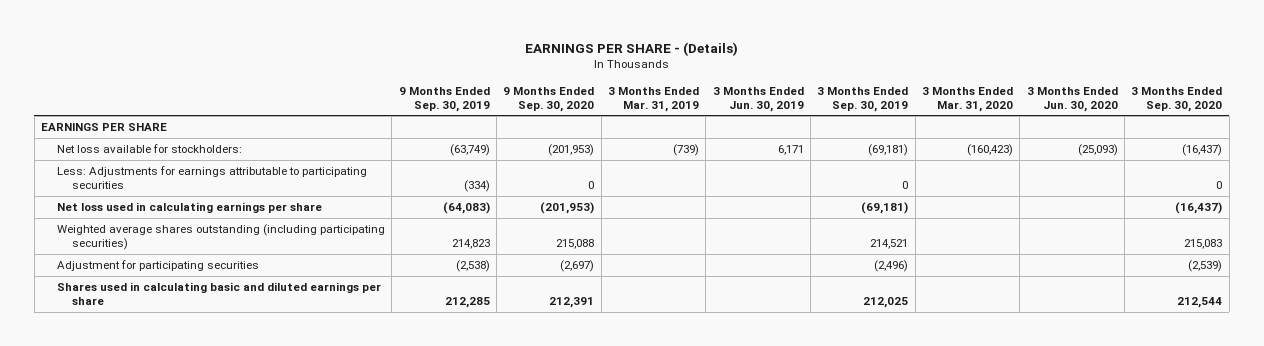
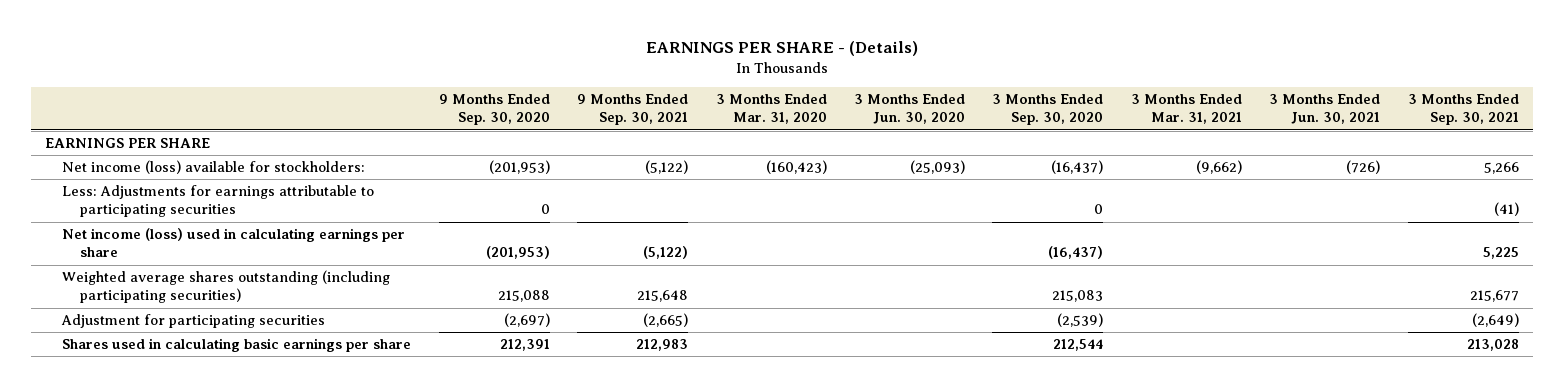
- | 9 Months Ended Sep. 30, 2019 | 9 Months Ended Sep. 30, 2020 | 3 Months Ended Mar. 31, 2019 | 3 Months Ended Jun. 30, 2019 | 3 Months Ended Sep. 30, 2019 | 3 Months Ended Mar. 31, 2020 | 3 Months Ended Jun. 30, 2020 | 3 Months Ended Sep. 30, 2020
+ | 9 Months Ended Sep. 30, 2020 | 9 Months Ended Sep. 30, 2021 | 3 Months Ended Mar. 31, 2020 | 3 Months Ended Jun. 30, 2020 | 3 Months Ended Sep. 30, 2020 | 3 Months Ended Mar. 31, 2021 | 3 Months Ended Jun. 30, 2021 | 3 Months Ended Sep. 30, 2021
- Net loss available for stockholders: | (63,749) | (201,953) | (739) | 6,171 | (69,181) | (160,423) | (25,093) | (16,437)
+ Net income (loss) available for stockholders: | (201,953) | (5,122) | (160,423) | (25,093) | (16,437) | (9,662) | (726) | 5,266
- Net loss used in calculating earnings per share | (64,083) | (201,953) | | | (69,181) | | | (16,437)
+ Net income (loss) used in calculating earnings per share | (201,953) | (5,122) | | | (16,437) | | | 5,225
- Shares used in calculating basic and diluted earnings per share | 212,285 | 212,391 | | | 212,025 | | | 212,544
+ Shares used in calculating basic earnings per share | 212,391 | 212,983 | | | 212,544 | | | 213,028

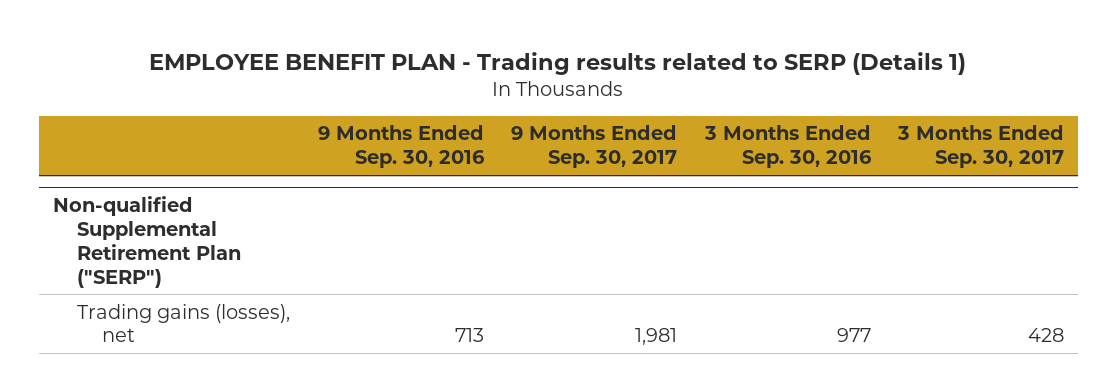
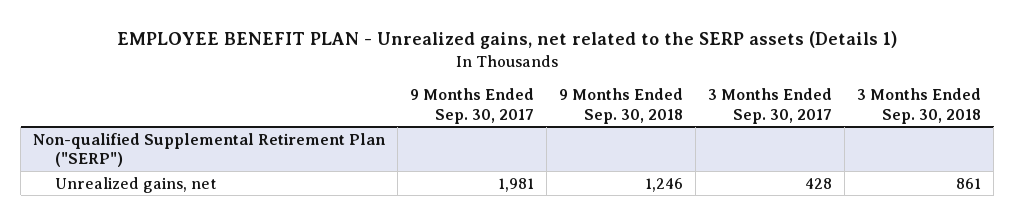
- EMPLOYEE BENEFIT PLAN - Trading results related to SERP (Details 1)
+ EMPLOYEE BENEFIT PLAN - Unrealized gains, net related to the SERP assets (Details 1)
- | 9 Months Ended Sep. 30, 2016 | 9 Months Ended Sep. 30, 2017 | 3 Months Ended Sep. 30, 2016 | 3 Months Ended Sep. 30, 2017
+ | 9 Months Ended Sep. 30, 2017 | 9 Months Ended Sep. 30, 2018 | 3 Months Ended Sep. 30, 2017 | 3 Months Ended Sep. 30, 2018
@ Non-qualified Supplemental Retirement Plan ("SERP")
- Trading gains (losses), net | 713 | 1,981 | 977 | 428
+ Unrealized gains, net | 1,981 | 1,246 | 428 | 861

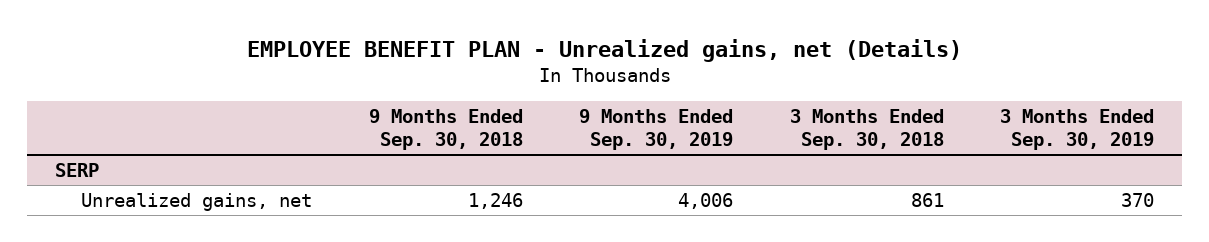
- EMPLOYEE BENEFIT PLAN - Unrealized gains, net related to the SERP assets (Details 1)
+ EMPLOYEE BENEFIT PLAN - Unrealized gains, net (Details)
- | 9 Months Ended Sep. 30, 2017 | 9 Months Ended Sep. 30, 2018 | 3 Months Ended Sep. 30, 2017 | 3 Months Ended Sep. 30, 2018
+ | 9 Months Ended Sep. 30, 2018 | 9 Months Ended Sep. 30, 2019 | 3 Months Ended Sep. 30, 2018 | 3 Months Ended Sep. 30, 2019
- Non-qualified Supplemental Retirement Plan ("SERP")
+ SERP

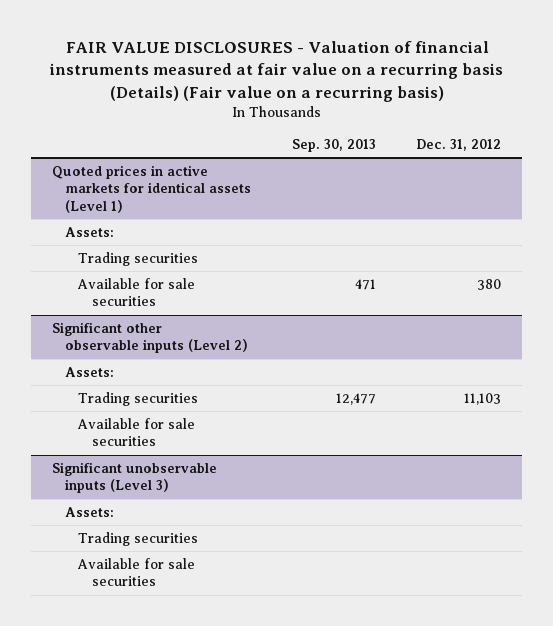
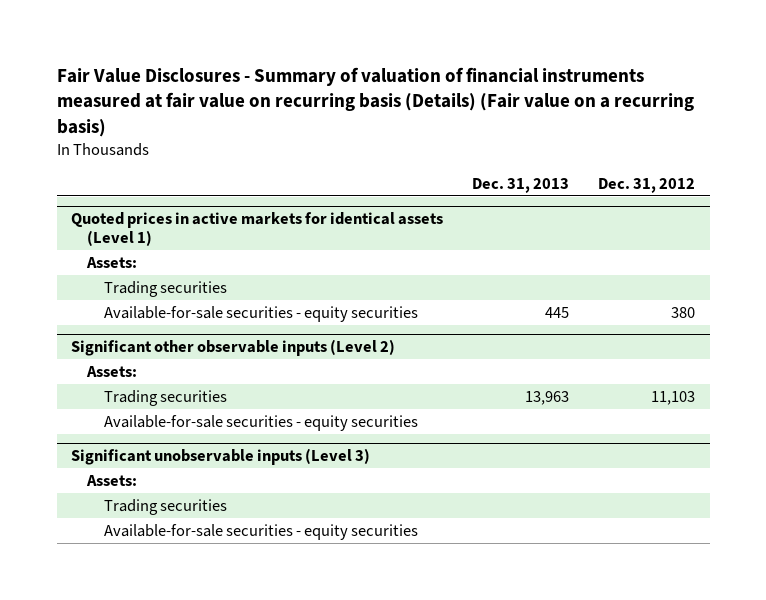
- FAIR VALUE DISCLOSURES - Valuation of financial instruments measured at fair value on a recurring basis (Details) (Fair value on a recurring basis)
+ Fair Value Disclosures - Summary of valuation of financial instruments measured at fair value on recurring basis (Details) (Fair value on a recurring basis)
- | Sep. 30, 2013 | Dec. 31, 2012
+ | Dec. 31, 2013 | Dec. 31, 2012
@ Quoted prices in active markets for identical assets (Level 1)
- Available for sale securities | 471 | 380
+ Available-for-sale securities - equity securities | 445 | 380
@ Significant other observable inputs (Level 2)
- Available for sale securities
+ Available-for-sale securities - equity securities
@ Significant unobservable inputs (Level 3)
- Available for sale securities
+ Available-for-sale securities - equity securities

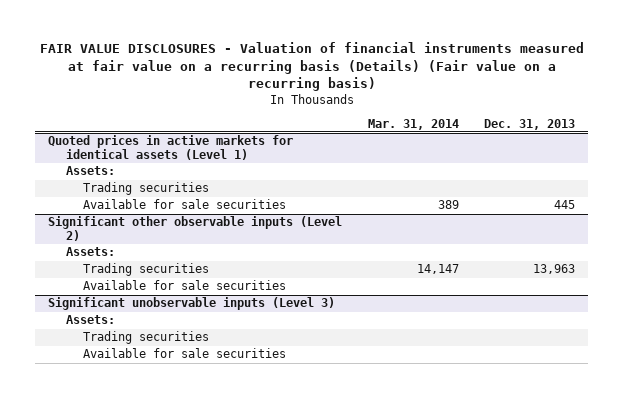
- Fair Value Disclosures - Summary of valuation of financial instruments measured at fair value on recurring basis (Details) (Fair value on a recurring basis)
+ FAIR VALUE DISCLOSURES - Valuation of financial instruments measured at fair value on a recurring basis (Details) (Fair value on a recurring basis)
- | Dec. 31, 2013 | Dec. 31, 2012
+ | Mar. 31, 2014 | Dec. 31, 2013
@ Quoted prices in active markets for identical assets (Level 1)
- Available-for-sale securities - equity securities | 445 | 380
+ Available for sale securities | 389 | 445
@ Significant other observable inputs (Level 2)
- Available-for-sale securities - equity securities
+ Available for sale securities
@ Significant unobservable inputs (Level 3)
- Available-for-sale securities - equity securities
+ Available for sale securities

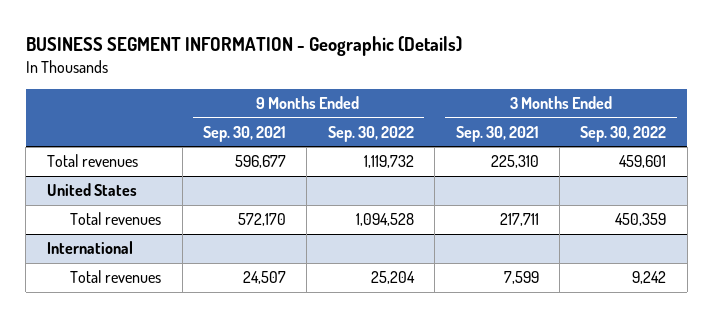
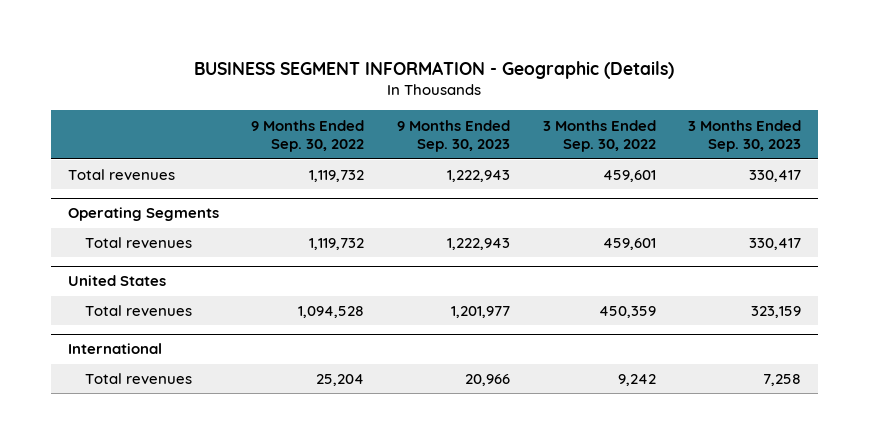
- | 9 Months Ended Sep. 30, 2021 | 9 Months Ended Sep. 30, 2022 | 3 Months Ended Sep. 30, 2021 | 3 Months Ended Sep. 30, 2022
+ | 9 Months Ended Sep. 30, 2022 | 9 Months Ended Sep. 30, 2023 | 3 Months Ended Sep. 30, 2022 | 3 Months Ended Sep. 30, 2023
+ Operating Segments
+ Total revenues | 1,119,732 | 1,222,943 | 459,601 | 330,417

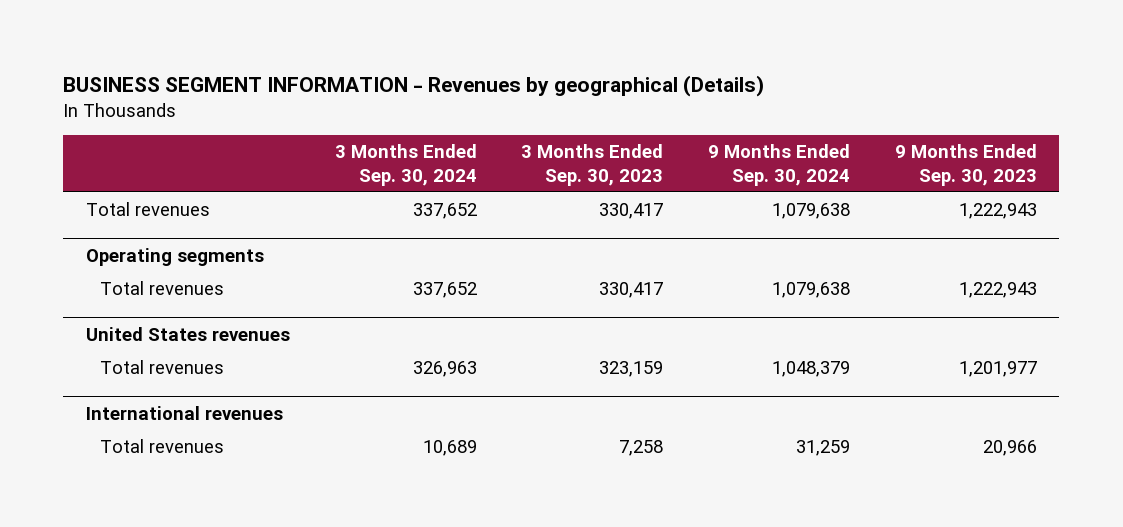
- BUSINESS SEGMENT INFORMATION - Geographic (Details)
+ BUSINESS SEGMENT INFORMATION - Revenues by geographical (Details)
- | 9 Months Ended Sep. 30, 2022 | 9 Months Ended Sep. 30, 2023 | 3 Months Ended Sep. 30, 2022 | 3 Months Ended Sep. 30, 2023
+ | 3 Months Ended Sep. 30, 2024 | 3 Months Ended Sep. 30, 2023 | 9 Months Ended Sep. 30, 2024 | 9 Months Ended Sep. 30, 2023
- Operating Segments
+ Operating segments
- United States
+ United States revenues
- International
+ International revenues

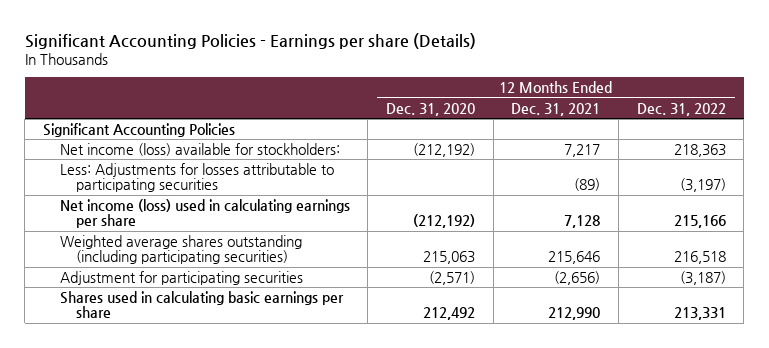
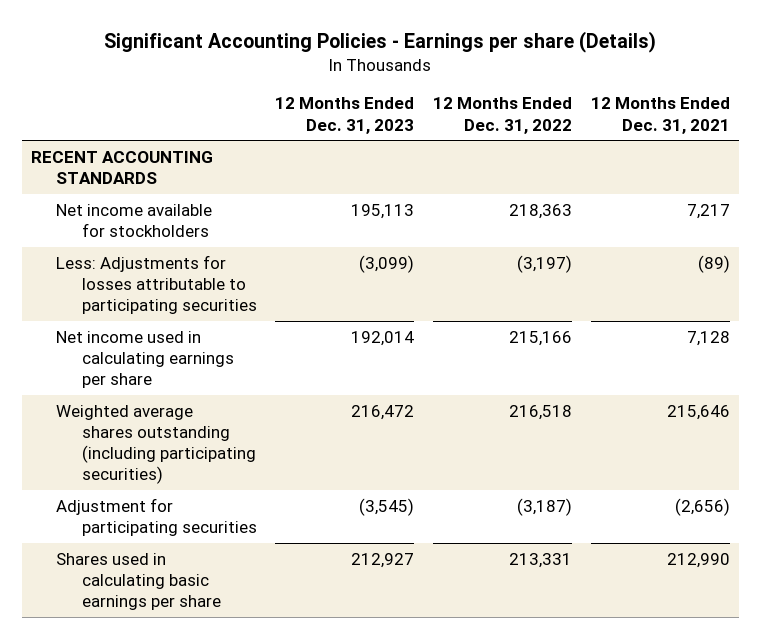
- | 12 Months Ended Dec. 31, 2020 | 12 Months Ended Dec. 31, 2021 | 12 Months Ended Dec. 31, 2022
+ | 12 Months Ended Dec. 31, 2023 | 12 Months Ended Dec. 31, 2022 | 12 Months Ended Dec. 31, 2021
- Significant Accounting Policies
- Net income (loss) available for stockholders: | (212,192) | 7,217 | 218,363
+ RECENT ACCOUNTING STANDARDS
+ Net income available for stockholders | 195,113 | 218,363 | 7,217
- Net income (loss) used in calculating earnings per share | (212,192) | 7,128 | 215,166
+ Net income used in calculating earnings per share | 192,014 | 215,166 | 7,128

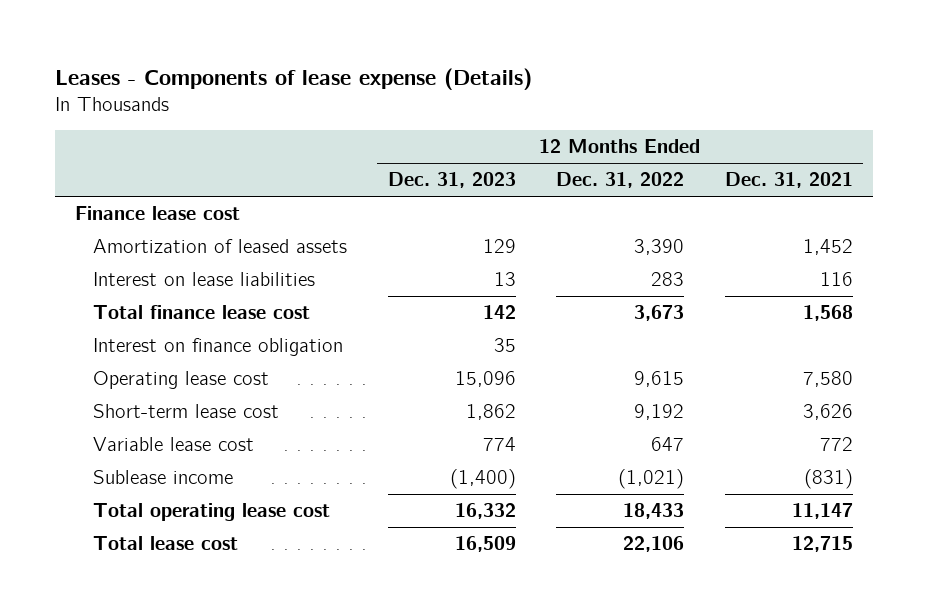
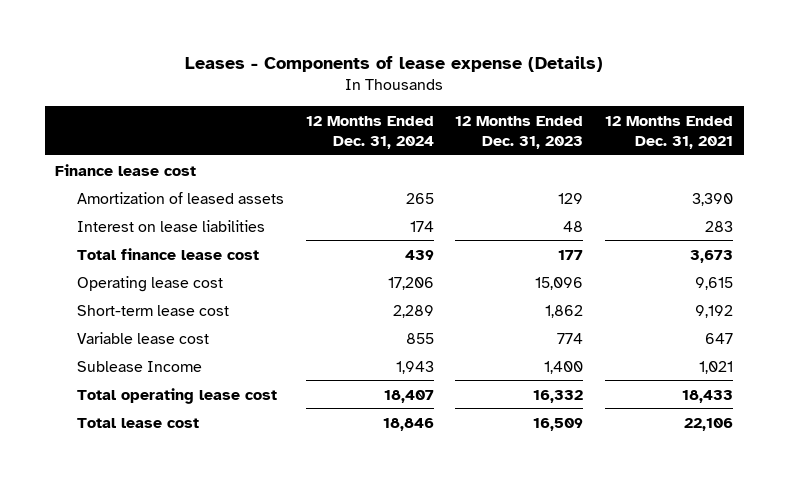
- | 12 Months Ended Dec. 31, 2023 | 12 Months Ended Dec. 31, 2022 | 12 Months Ended Dec. 31, 2021
+ | 12 Months Ended Dec. 31, 2024 | 12 Months Ended Dec. 31, 2023 | 12 Months Ended Dec. 31, 2021
- Amortization of leased assets | 129 | 3,390 | 1,452
- Interest on lease liabilities | 13 | 283 | 116
- Total finance lease cost | 142 | 3,673 | 1,568
- Interest on finance obligation | 35 | |
- Operating lease cost | 15,096 | 9,615 | 7,580
- Short-term lease cost | 1,862 | 9,192 | 3,626
- Variable lease cost | 774 | 647 | 772
- Sublease income | (1,400) | (1,021) | (831)
- Total operating lease cost | 16,332 | 18,433 | 11,147
- Total lease cost | 16,509 | 22,106 | 12,715
+ Amortization of leased assets | 265 | 129 | 3,390
+ Interest on lease liabilities | 174 | 48 | 283
+ Total finance lease cost | 439 | 177 | 3,673
+ Operating lease cost | 17,206 | 15,096 | 9,615
+ Short-term lease cost | 2,289 | 1,862 | 9,192
+ Variable lease cost | 855 | 774 | 647
+ Sublease Income | 1,943 | 1,400 | 1,021
+ Total operating lease cost | 18,407 | 16,332 | 18,433
+ Total lease cost | 18,846 | 16,509 | 22,106

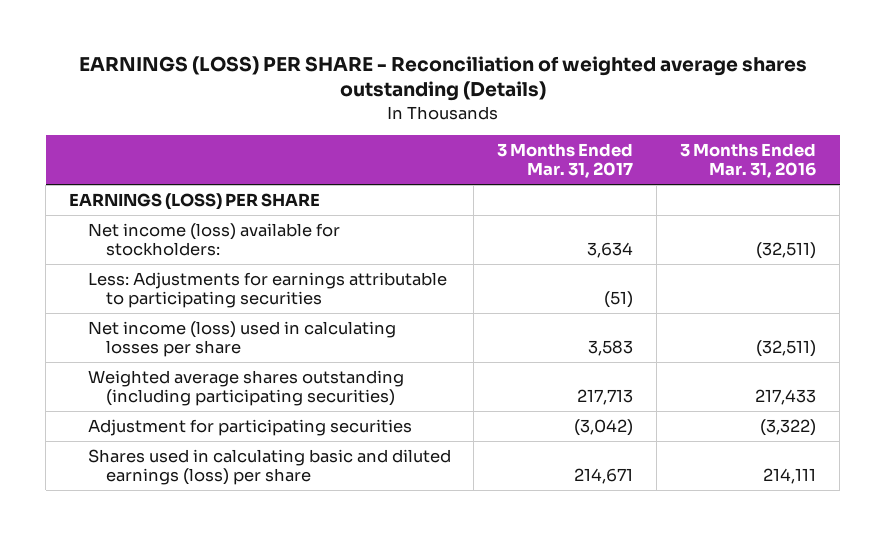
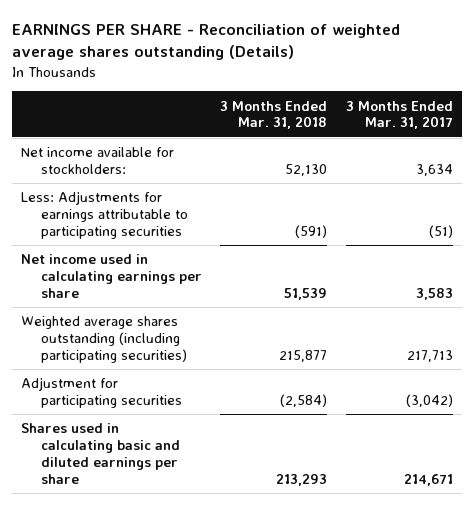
- EARNINGS (LOSS) PER SHARE - Reconciliation of weighted average shares outstanding (Details)
+ EARNINGS PER SHARE - Reconciliation of weighted average shares outstanding (Details)
- | 3 Months Ended Mar. 31, 2017 | 3 Months Ended Mar. 31, 2016
+ | 3 Months Ended Mar. 31, 2018 | 3 Months Ended Mar. 31, 2017
- EARNINGS (LOSS) PER SHARE
- Net income (loss) available for stockholders: | 3,634 | (32,511)
+ Net income available for stockholders: | 52,130 | 3,634
- Net income (loss) used in calculating losses per share | 3,583 | (32,511)
+ Net income used in calculating earnings per share | 51,539 | 3,583
- Shares used in calculating basic and diluted earnings (loss) per share | 214,671 | 214,111
+ Shares used in calculating basic and diluted earnings per share | 213,293 | 214,671

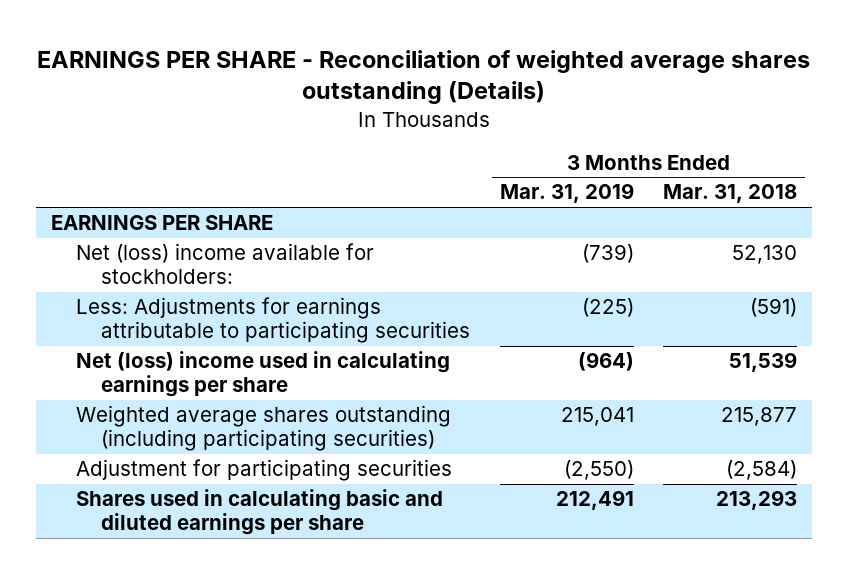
- | 3 Months Ended Mar. 31, 2018 | 3 Months Ended Mar. 31, 2017
+ | 3 Months Ended Mar. 31, 2019 | 3 Months Ended Mar. 31, 2018
- Net income available for stockholders: | 52,130 | 3,634
+ EARNINGS PER SHARE
+ Net (loss) income available for stockholders: | (739) | 52,130
- Net income used in calculating earnings per share | 51,539 | 3,583
+ Net (loss) income used in calculating earnings per share | (964) | 51,539

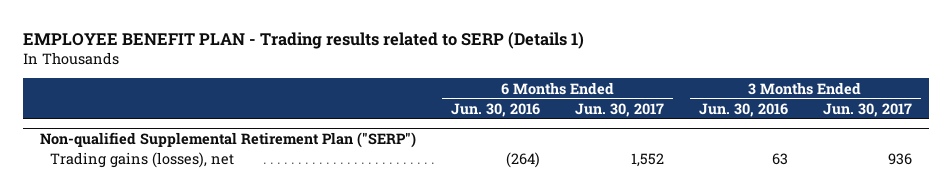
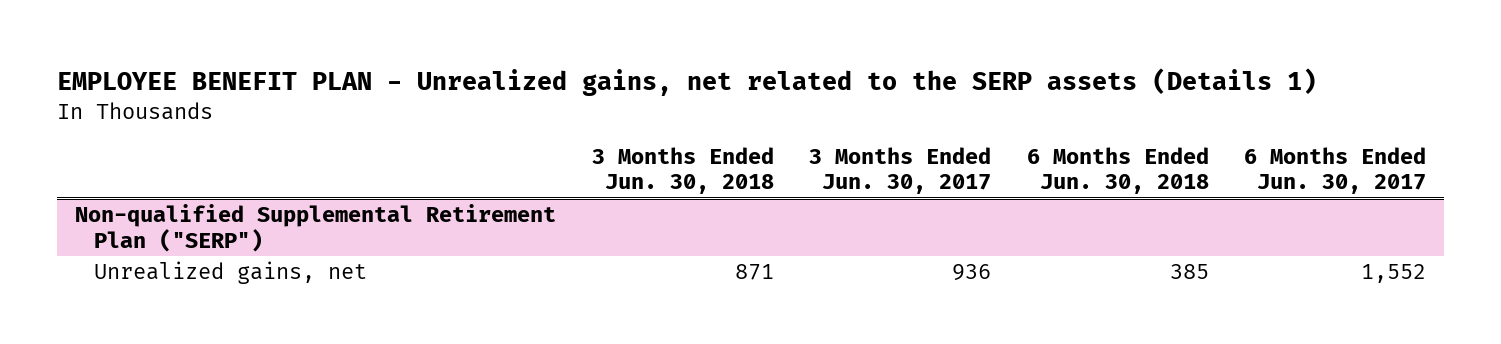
- EMPLOYEE BENEFIT PLAN - Trading results related to SERP (Details 1)
+ EMPLOYEE BENEFIT PLAN - Unrealized gains, net related to the SERP assets (Details 1)
- | 6 Months Ended Jun. 30, 2016 | 6 Months Ended Jun. 30, 2017 | 3 Months Ended Jun. 30, 2016 | 3 Months Ended Jun. 30, 2017
+ | 3 Months Ended Jun. 30, 2018 | 3 Months Ended Jun. 30, 2017 | 6 Months Ended Jun. 30, 2018 | 6 Months Ended Jun. 30, 2017
@ Non-qualified Supplemental Retirement Plan ("SERP")
- Trading gains (losses), net | (264) | 1,552 | 63 | 936
+ Unrealized gains, net | 871 | 936 | 385 | 1,552

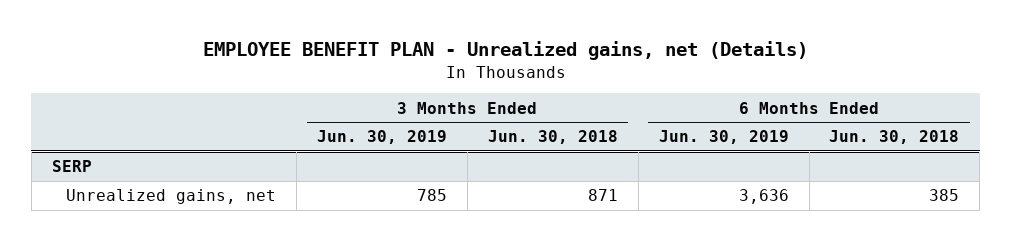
- EMPLOYEE BENEFIT PLAN - Unrealized gains, net related to the SERP assets (Details 1)
+ EMPLOYEE BENEFIT PLAN - Unrealized gains, net (Details)
- | 3 Months Ended Jun. 30, 2018 | 3 Months Ended Jun. 30, 2017 | 6 Months Ended Jun. 30, 2018 | 6 Months Ended Jun. 30, 2017
+ | 3 Months Ended Jun. 30, 2019 | 3 Months Ended Jun. 30, 2018 | 6 Months Ended Jun. 30, 2019 | 6 Months Ended Jun. 30, 2018
- Non-qualified Supplemental Retirement Plan ("SERP")
+ SERP

